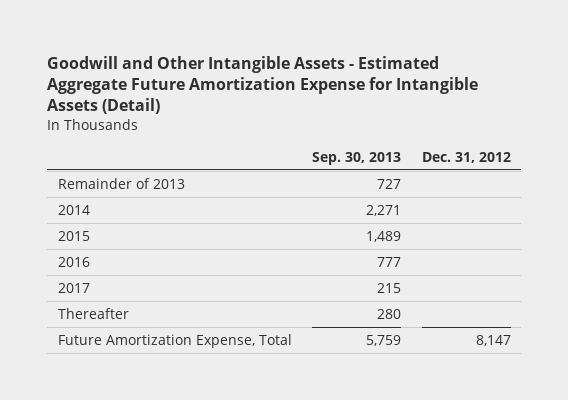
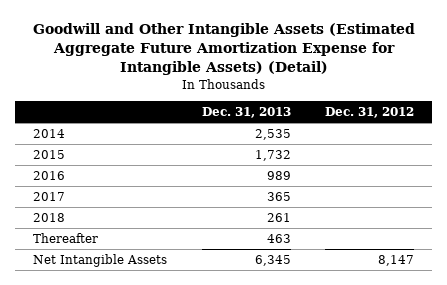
- Goodwill and Other Intangible Assets - Estimated Aggregate Future Amortization Expense for Intangible Assets (Detail)
+ Goodwill and Other Intangible Assets (Estimated Aggregate Future Amortization Expense for Intangible Assets) (Detail)
- | Sep. 30, 2013 | Dec. 31, 2012
+ | Dec. 31, 2013 | Dec. 31, 2012
- Remainder of 2013 | 727 |
+ 2018 | 261 |
- Future Amortization Expense, Total | 5,759 | 8,147
+ Net Intangible Assets | 6,345 | 8,147

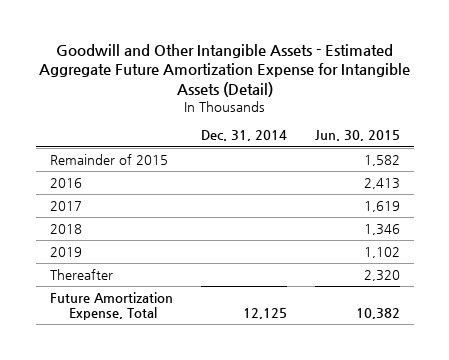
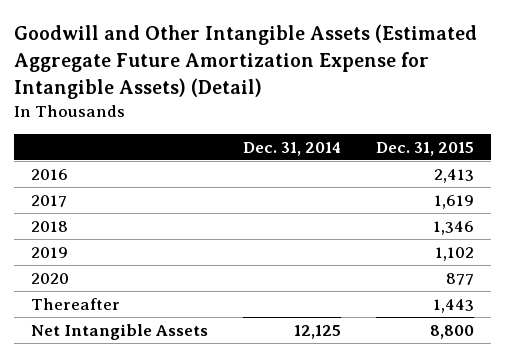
- Goodwill and Other Intangible Assets - Estimated Aggregate Future Amortization Expense for Intangible Assets (Detail)
+ Goodwill and Other Intangible Assets (Estimated Aggregate Future Amortization Expense for Intangible Assets) (Detail)
- | Dec. 31, 2014 | Jun. 30, 2015
+ | Dec. 31, 2014 | Dec. 31, 2015
- Remainder of 2015 | | 1,582
+ 2020 | | 877
- Future Amortization Expense, Total | 12,125 | 10,382
+ Net Intangible Assets | 12,125 | 8,800

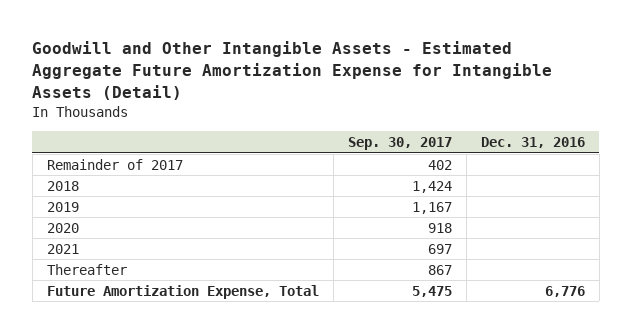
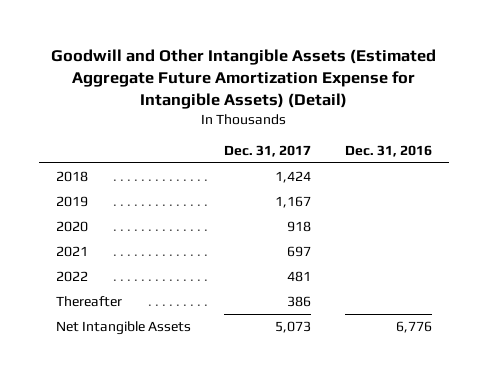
- Goodwill and Other Intangible Assets - Estimated Aggregate Future Amortization Expense for Intangible Assets (Detail)
+ Goodwill and Other Intangible Assets (Estimated Aggregate Future Amortization Expense for Intangible Assets) (Detail)
- | Sep. 30, 2017 | Dec. 31, 2016
+ | Dec. 31, 2017 | Dec. 31, 2016
- Remainder of 2017 | 402 |
+ 2022 | 481 |
- Future Amortization Expense, Total | 5,475 | 6,776
+ Net Intangible Assets | 5,073 | 6,776

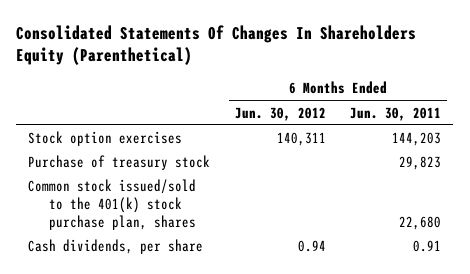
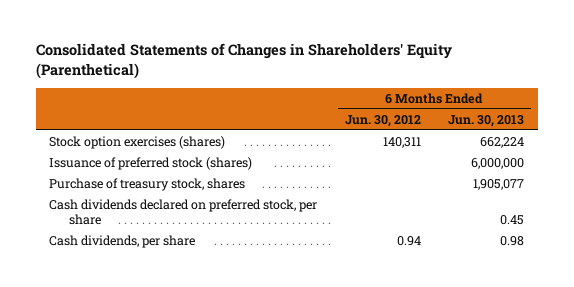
- Consolidated Statements Of Changes In Shareholders Equity (Parenthetical)
+ Consolidated Statements of Changes in Shareholders' Equity (Parenthetical)
- | 6 Months Ended Jun. 30, 2012 | 6 Months Ended Jun. 30, 2011
+ | 6 Months Ended Jun. 30, 2012 | 6 Months Ended Jun. 30, 2013
- Stock option exercises | 140,311 | 144,203
- Purchase of treasury stock | | 29,823
- Common stock issued/sold to the 401(k) stock purchase plan, shares | | 22,680
+ Stock option exercises (shares) | 140,311 | 662,224
+ Issuance of preferred stock (shares) | | 6,000,000
+ Purchase of treasury stock, shares | | 1,905,077
+ Cash dividends declared on preferred stock, per share | | 0.45

